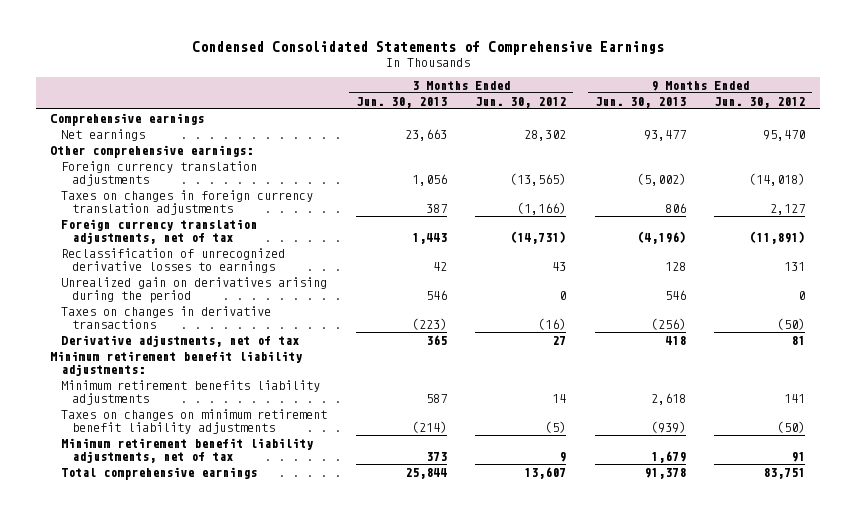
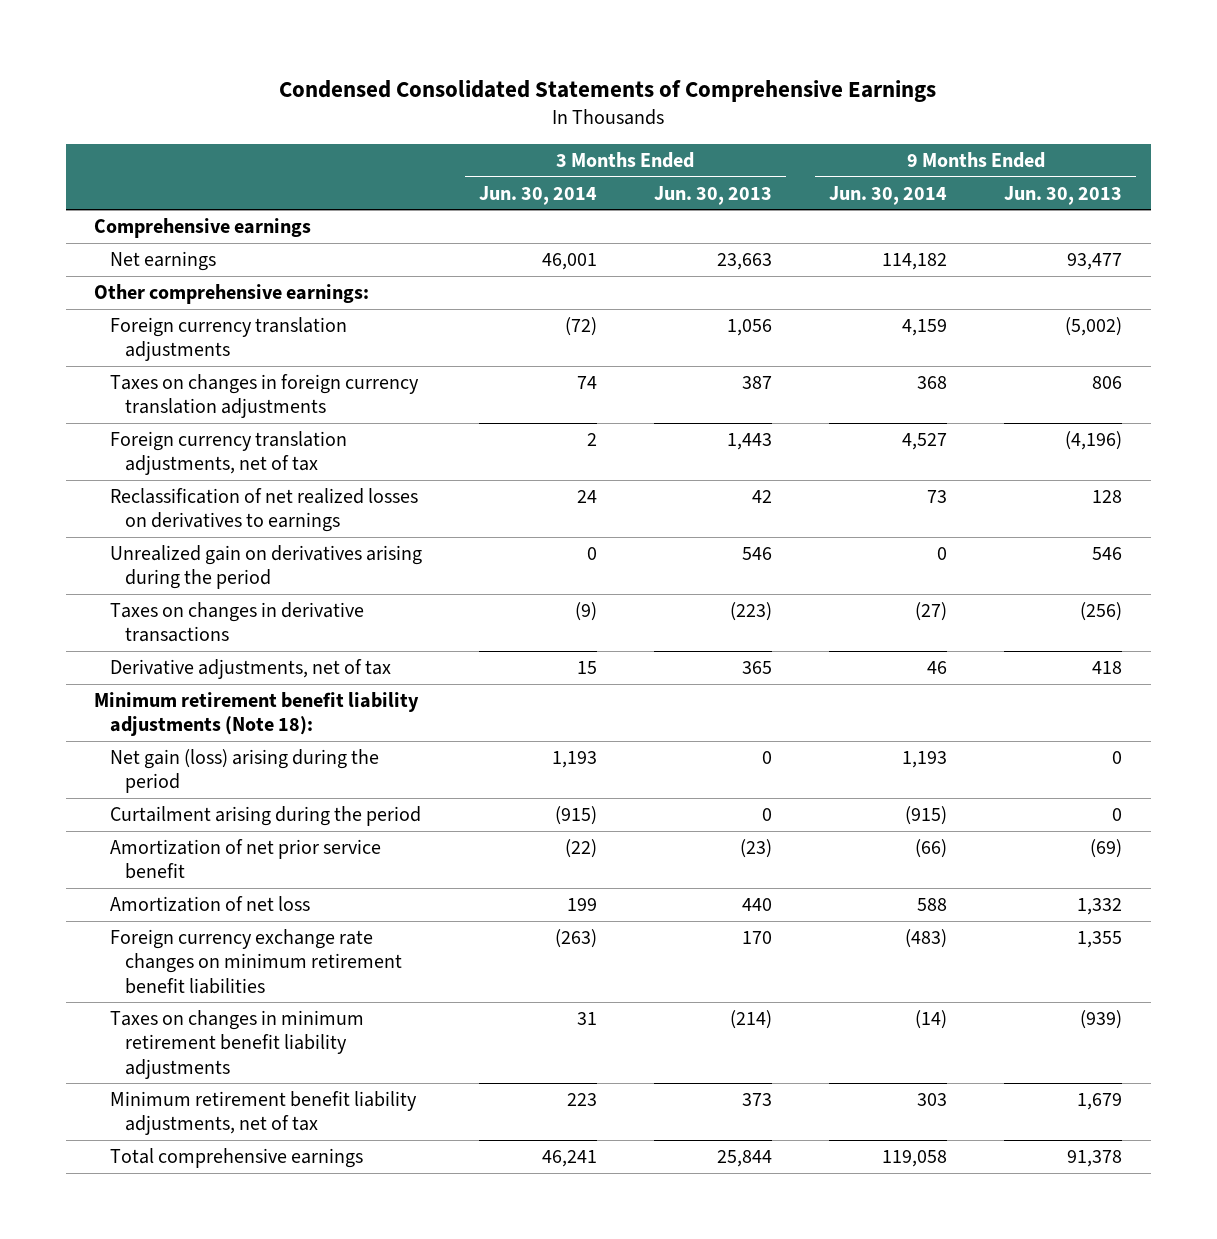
- | 3 Months Ended Jun. 30, 2013 | 3 Months Ended Jun. 30, 2012 | 9 Months Ended Jun. 30, 2013 | 9 Months Ended Jun. 30, 2012
+ | 3 Months Ended Jun. 30, 2014 | 3 Months Ended Jun. 30, 2013 | 9 Months Ended Jun. 30, 2014 | 9 Months Ended Jun. 30, 2013
- Reclassification of unrecognized derivative losses to earnings | 42 | 43 | 128 | 131
+ Reclassification of net realized losses on derivatives to earnings | 24 | 42 | 73 | 128
- Minimum retirement benefit liability adjustments:
- Minimum retirement benefits liability adjustments | 587 | 14 | 2,618 | 141
- Taxes on changes on minimum retirement benefit liability adjustments | (214) | (5) | (939) | (50)
+ Minimum retirement benefit liability adjustments (Note 18):
+ Net gain (loss) arising during the period | 1,193 | 0 | 1,193 | 0
+ Curtailment arising during the period | (915) | 0 | (915) | 0
+ Amortization of net prior service benefit | (22) | (23) | (66) | (69)
+ Amortization of net loss | 199 | 440 | 588 | 1,332
+ Foreign currency exchange rate changes on minimum retirement benefit liabilities | (263) | 170 | (483) | 1,355
+ Taxes on changes in minimum retirement benefit liability adjustments | 31 | (214) | (14) | (939)

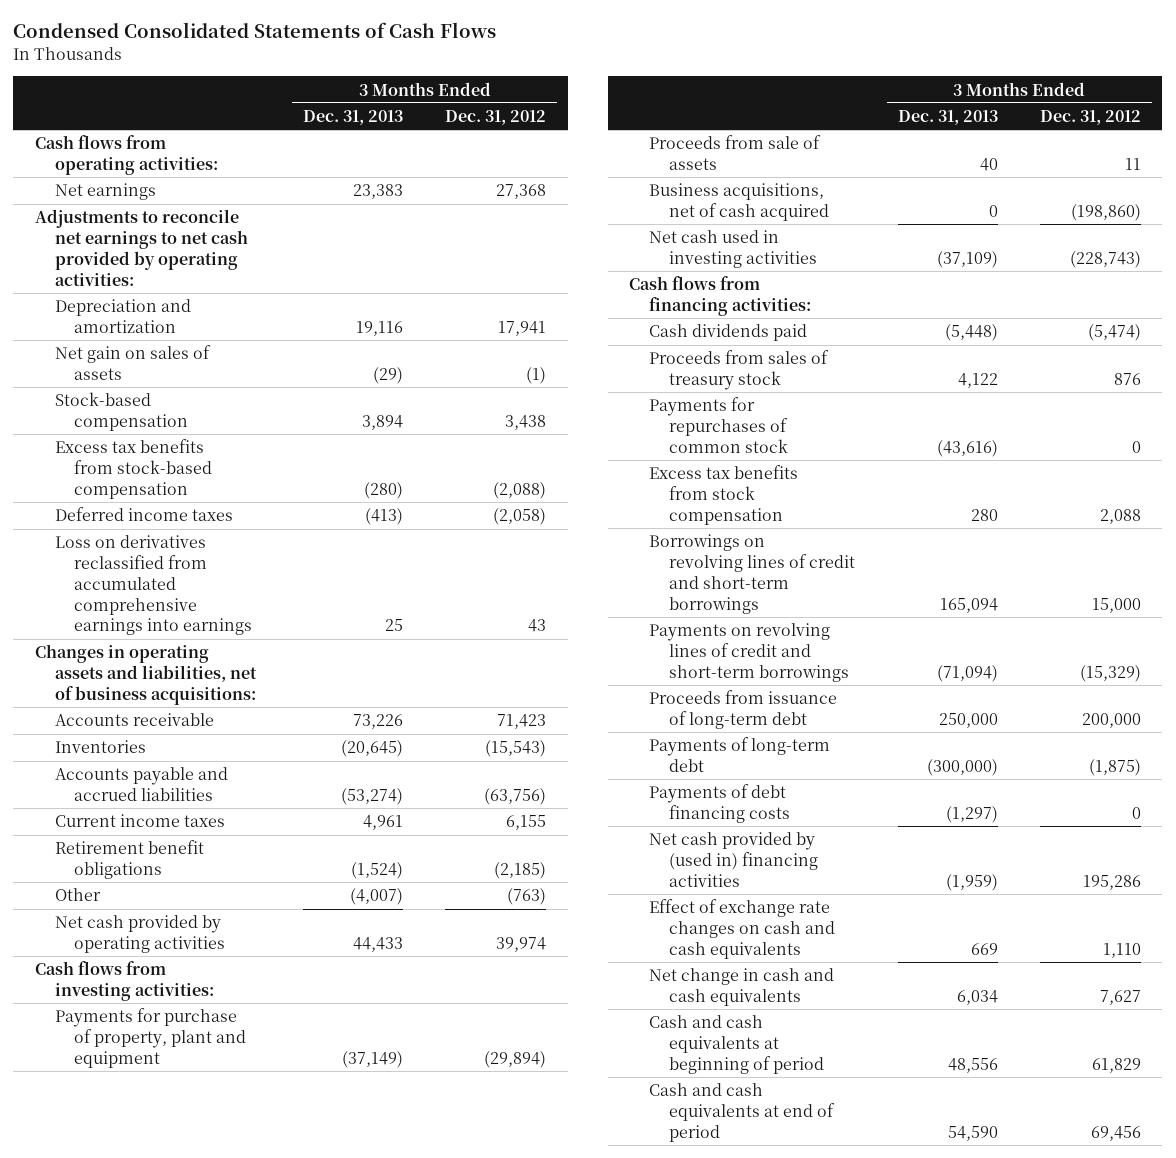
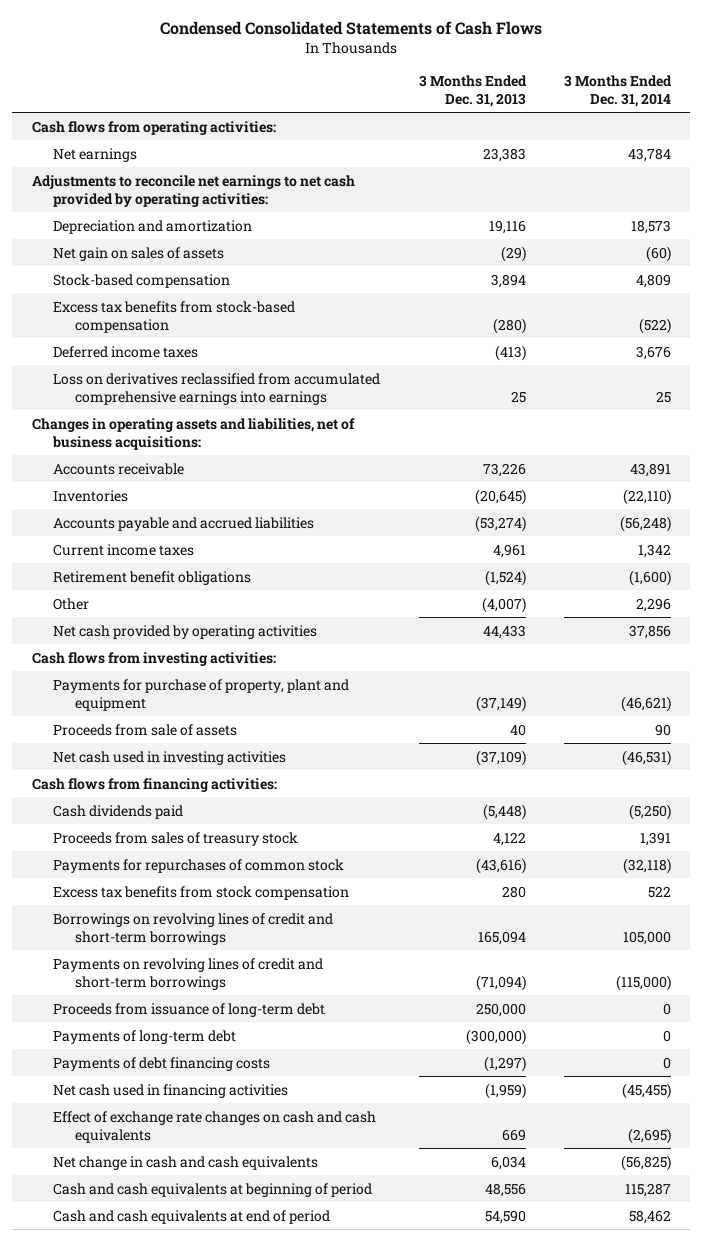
- | 3 Months Ended Dec. 31, 2013 | 3 Months Ended Dec. 31, 2012
+ | 3 Months Ended Dec. 31, 2013 | 3 Months Ended Dec. 31, 2014
- Business acquisitions, net of cash acquired | 0 | (198,860)
- Net cash provided by (used in) financing activities | (1,959) | 195,286
+ Net cash used in financing activities | (1,959) | (45,455)

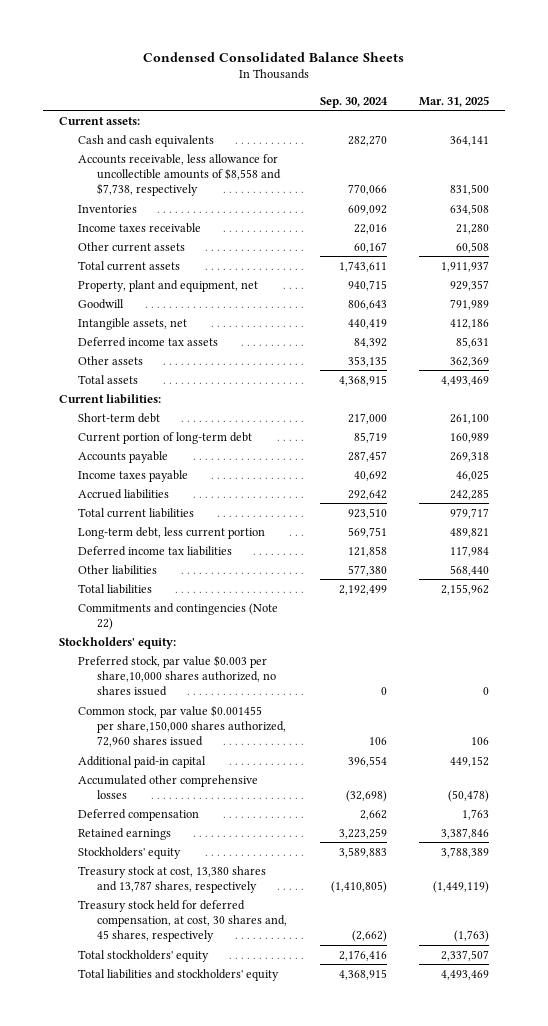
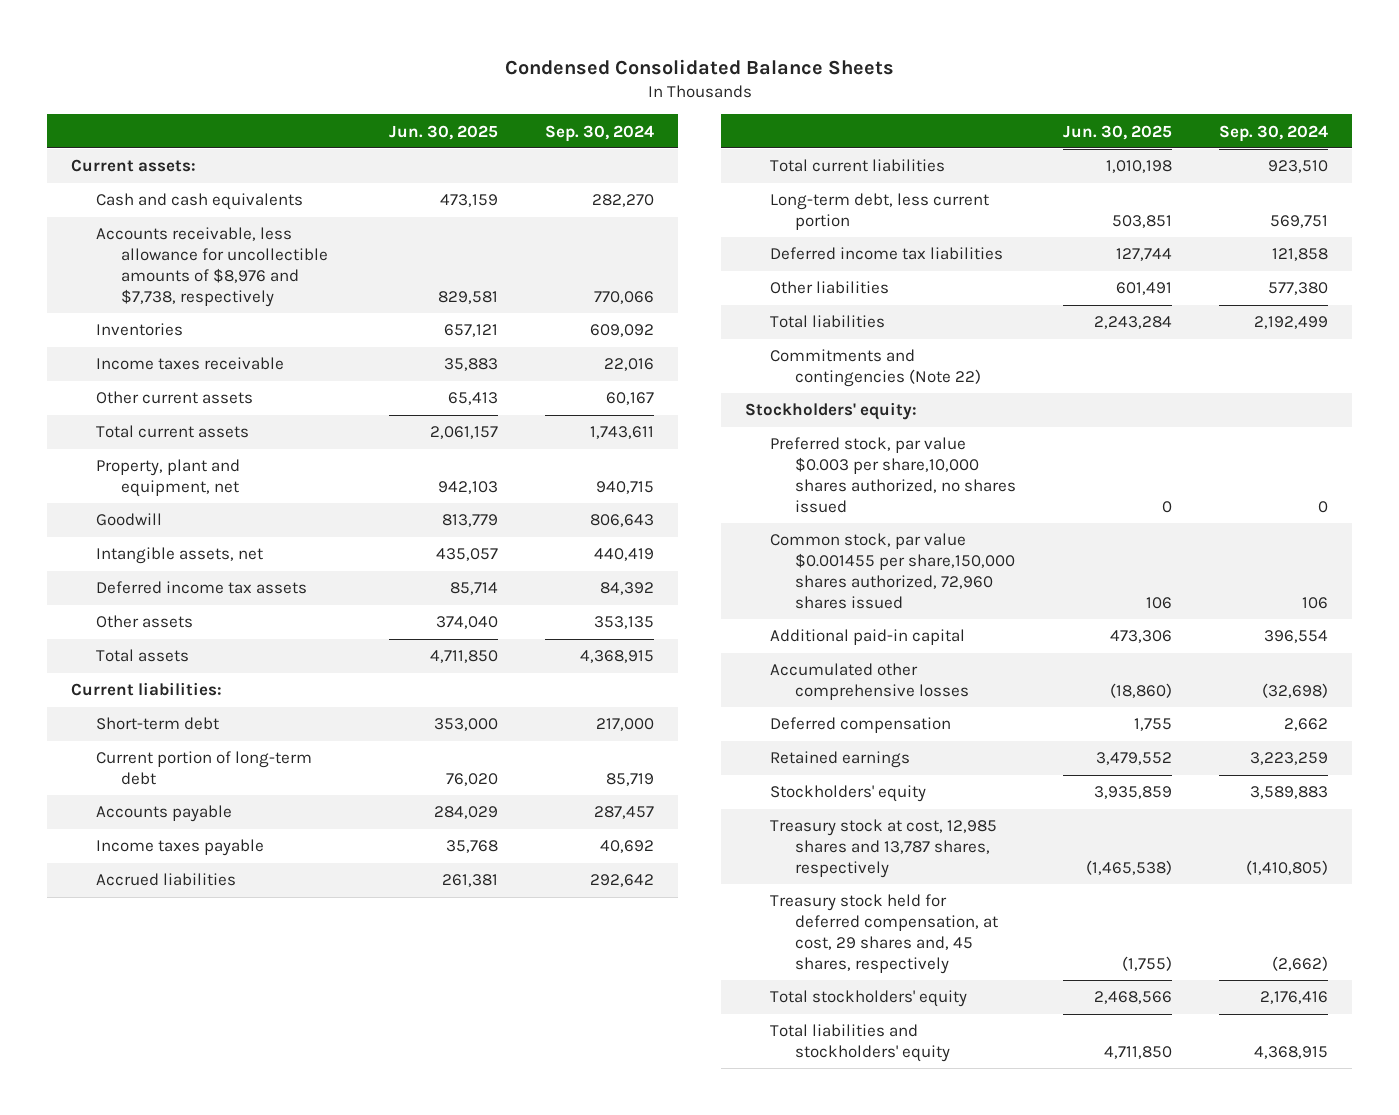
- | Sep. 30, 2024 | Mar. 31, 2025
+ | Jun. 30, 2025 | Sep. 30, 2024
- Accounts receivable, less allowance for uncollectible amounts of $8,558 and $7,738, respectively | 770,066 | 831,500
+ Accounts receivable, less allowance for uncollectible amounts of $8,976 and $7,738, respectively | 829,581 | 770,066
- Treasury stock at cost, 13,380 shares and 13,787 shares, respectively | (1,410,805) | (1,449,119)
- Treasury stock held for deferred compensation, at cost, 30 shares and, 45 shares, respectively | (2,662) | (1,763)
+ Treasury stock at cost, 12,985 shares and 13,787 shares, respectively | (1,465,538) | (1,410,805)
+ Treasury stock held for deferred compensation, at cost, 29 shares and, 45 shares, respectively | (1,755) | (2,662)

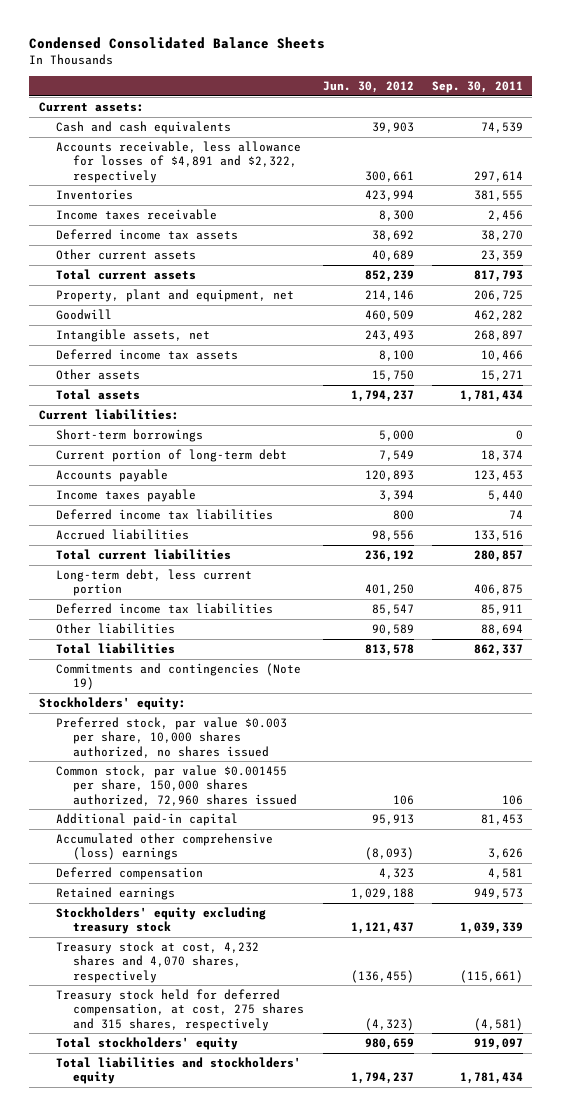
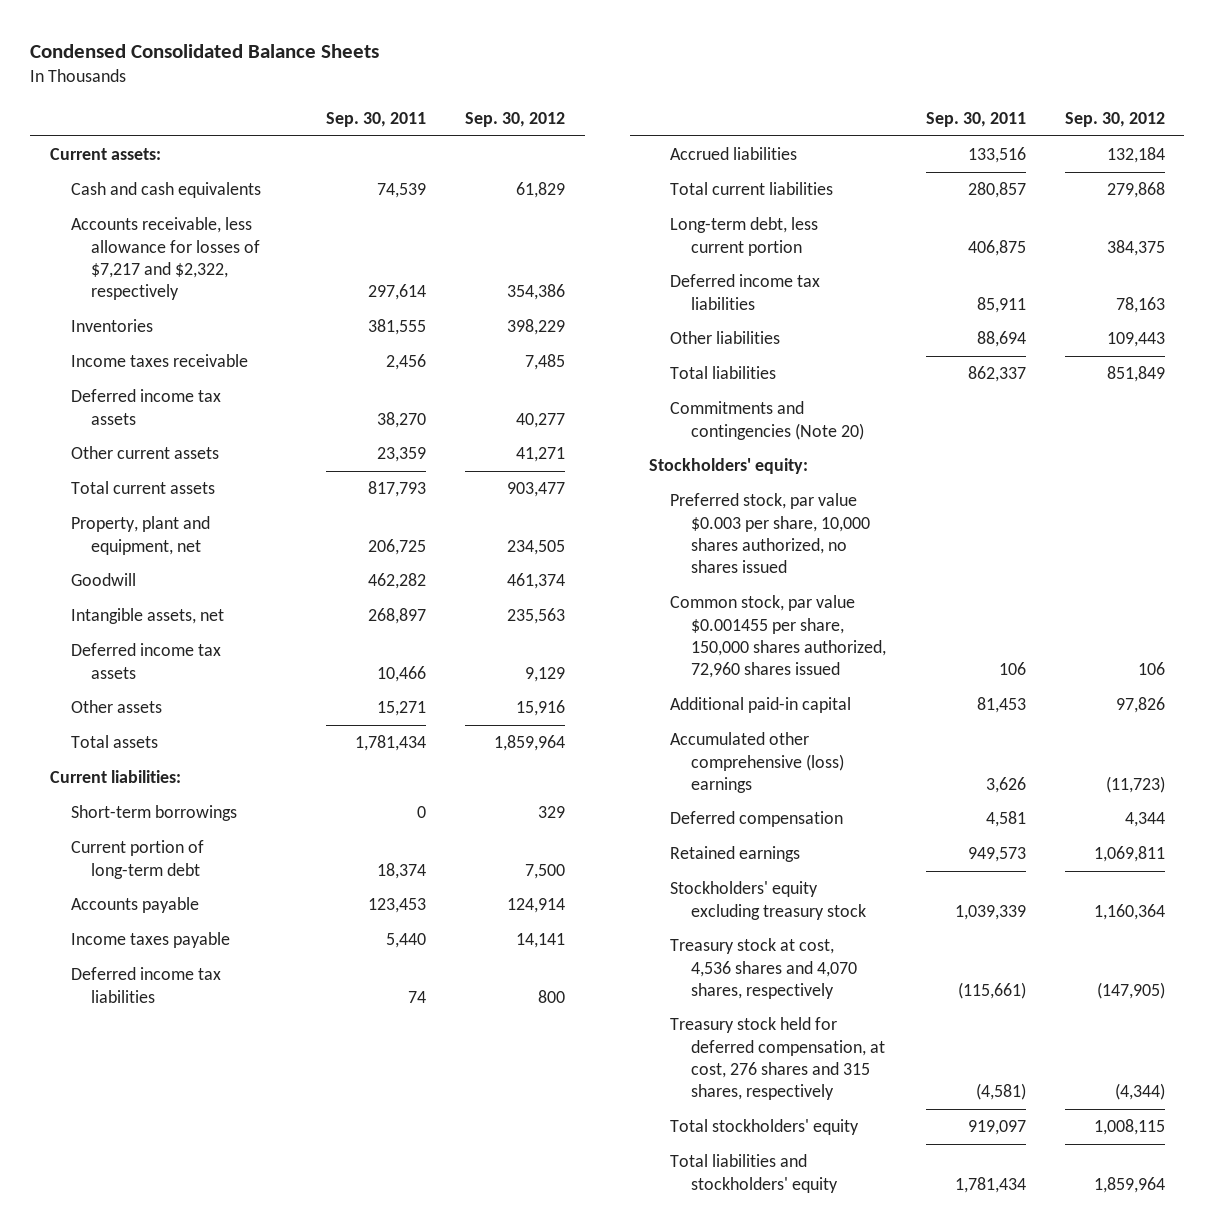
- | Jun. 30, 2012 | Sep. 30, 2011
+ | Sep. 30, 2011 | Sep. 30, 2012
- Accounts receivable, less allowance for losses of $4,891 and $2,322, respectively | 300,661 | 297,614
+ Accounts receivable, less allowance for losses of $7,217 and $2,322, respectively | 297,614 | 354,386
- Commitments and contingencies (Note 19)
+ Commitments and contingencies (Note 20)
- Treasury stock at cost, 4,232 shares and 4,070 shares, respectively | (136,455) | (115,661)
- Treasury stock held for deferred compensation, at cost, 275 shares and 315 shares, respectively | (4,323) | (4,581)
+ Treasury stock at cost, 4,536 shares and 4,070 shares, respectively | (115,661) | (147,905)
+ Treasury stock held for deferred compensation, at cost, 276 shares and 315 shares, respectively | (4,581) | (4,344)

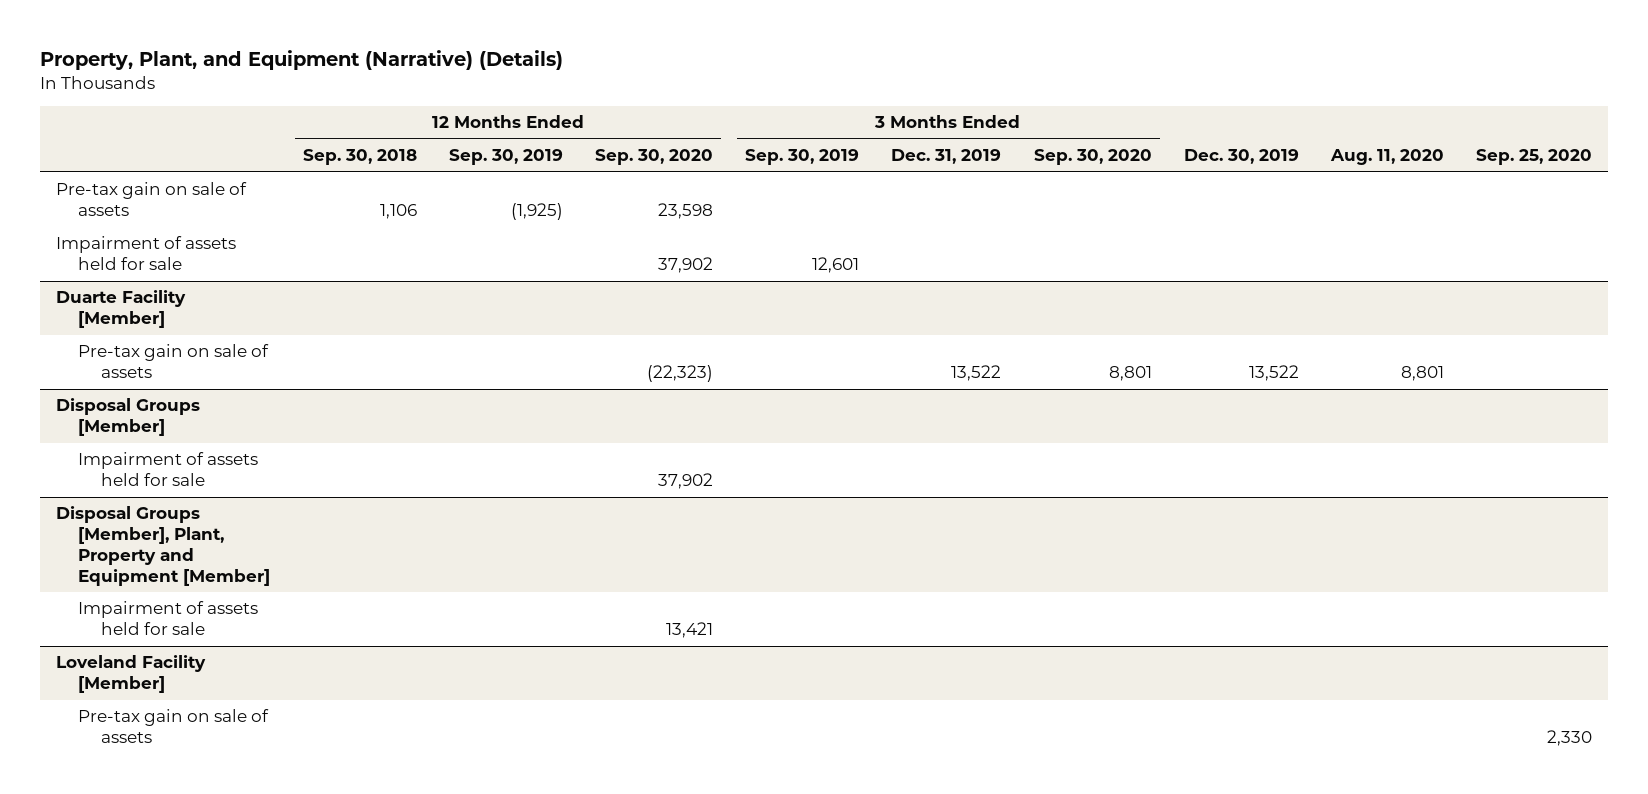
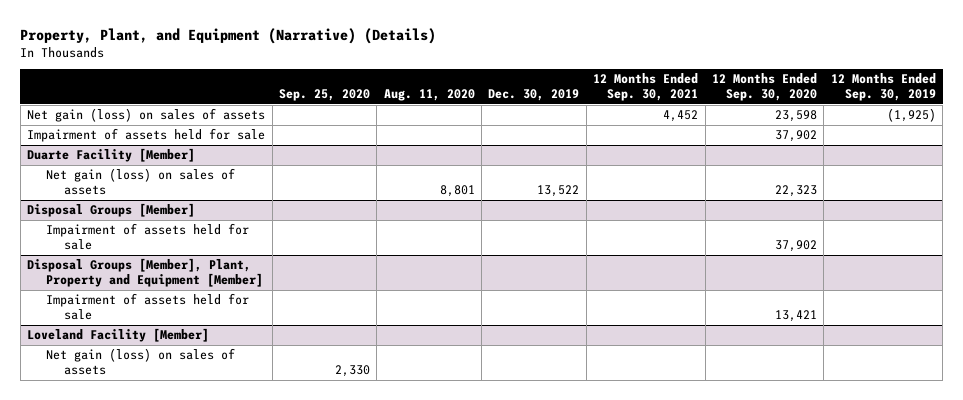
- | 12 Months Ended Sep. 30, 2018 | 12 Months Ended Sep. 30, 2019 | 12 Months Ended Sep. 30, 2020 | 3 Months Ended Sep. 30, 2019 | 3 Months Ended Dec. 31, 2019 | 3 Months Ended Sep. 30, 2020 | Dec. 30, 2019 | Aug. 11, 2020 | Sep. 25, 2020
+ | Sep. 25, 2020 | Aug. 11, 2020 | Dec. 30, 2019 | 12 Months Ended Sep. 30, 2021 | 12 Months Ended Sep. 30, 2020 | 12 Months Ended Sep. 30, 2019
- Pre-tax gain on sale of assets | 1,106 | (1,925) | 23,598 | | | | | |
+ Net gain (loss) on sales of assets | | | | 4,452 | 23,598 | (1,925)
@ Duarte Facility [Member]
- Pre-tax gain on sale of assets | | | (22,323) | | 13,522 | 8,801 | 13,522 | 8,801 |
+ Net gain (loss) on sales of assets | | 8,801 | 13,522 | | 22,323 |
@ Loveland Facility [Member]
- Pre-tax gain on sale of assets | | | | | | | | | 2,330
+ Net gain (loss) on sales of assets | 2,330 | | | | |

